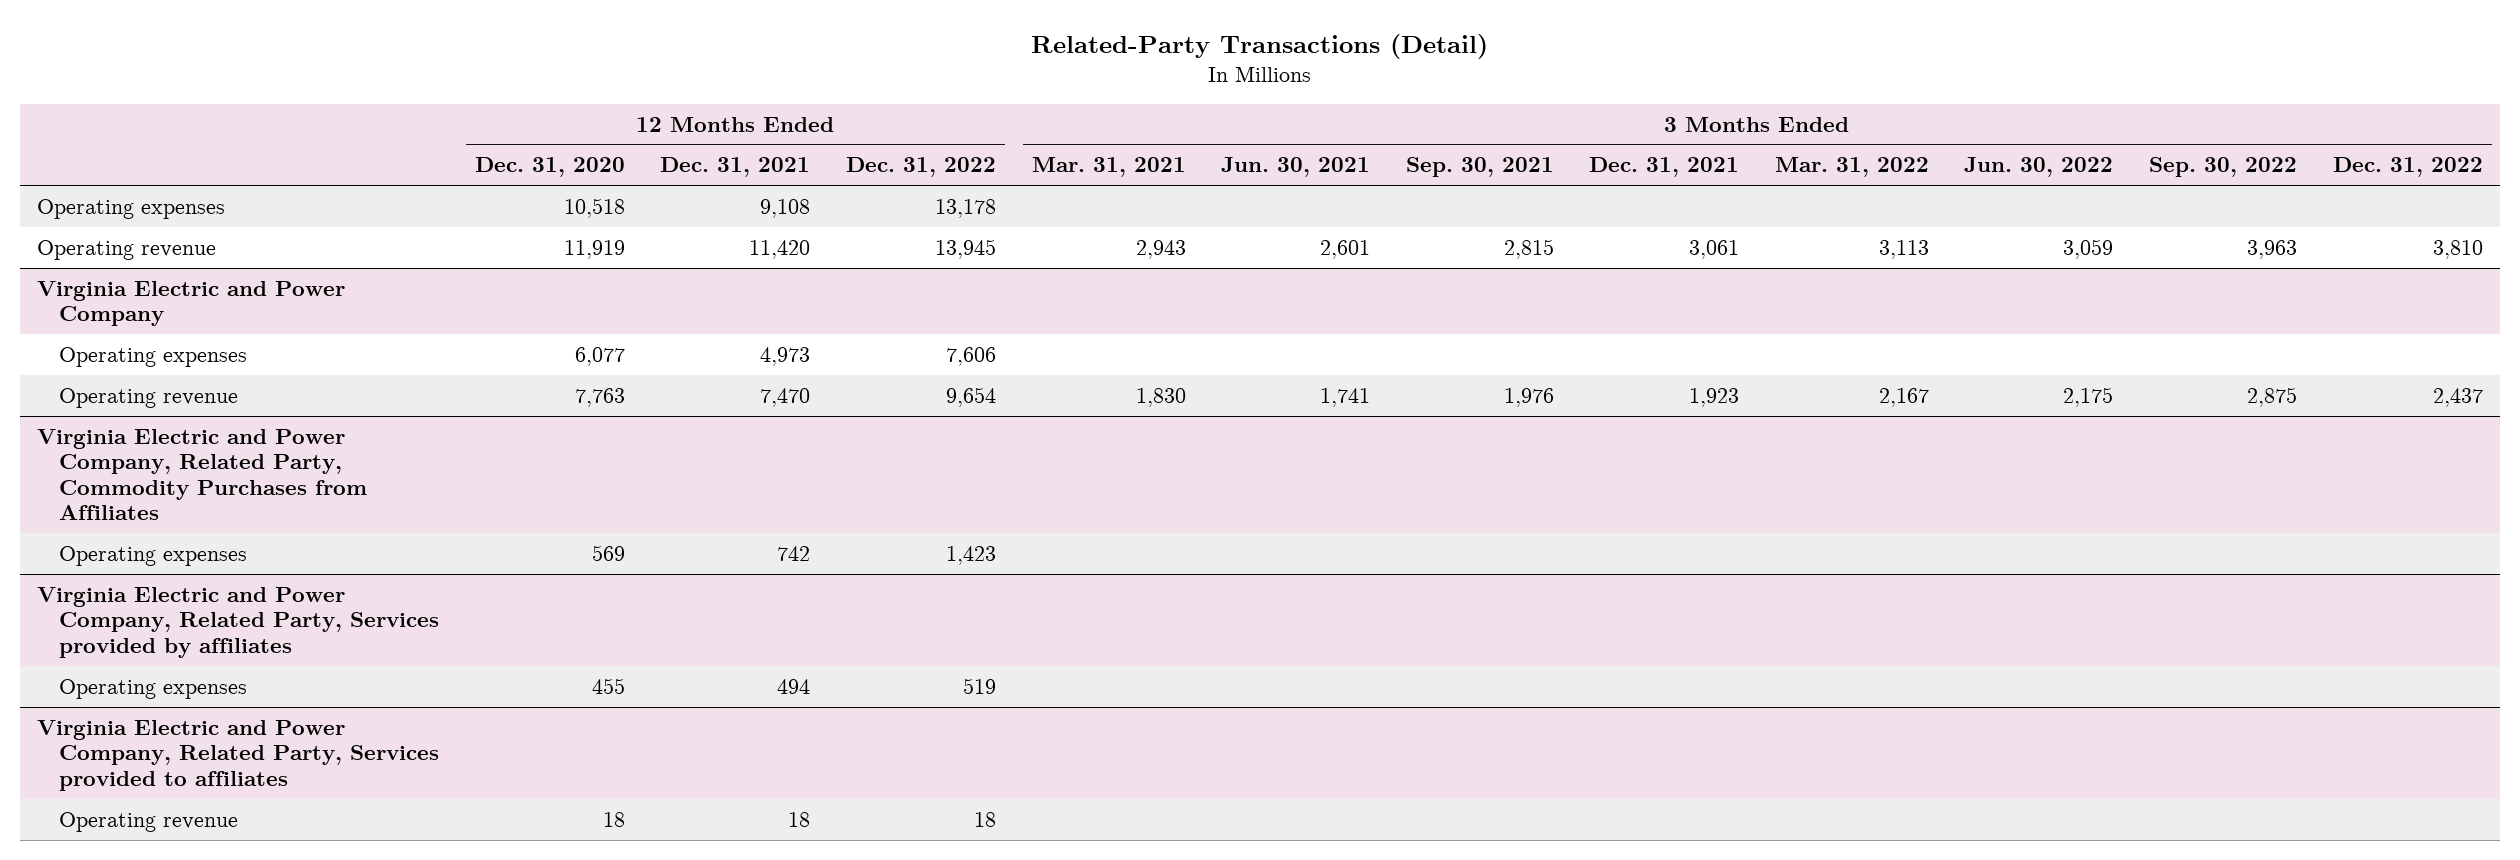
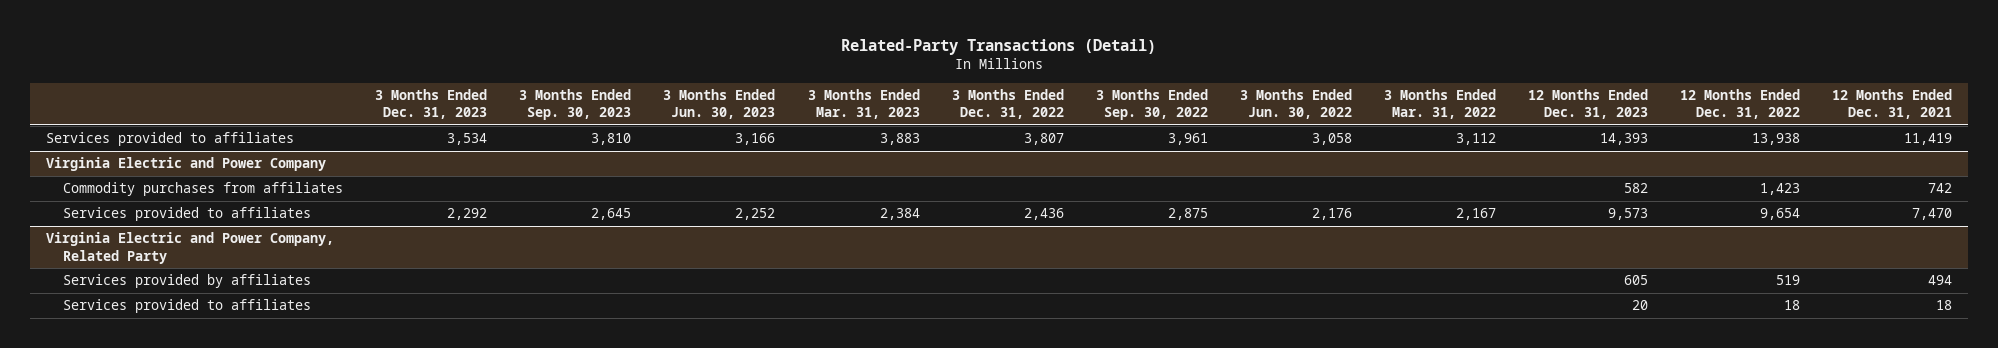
- | 12 Months Ended Dec. 31, 2020 | 12 Months Ended Dec. 31, 2021 | 12 Months Ended Dec. 31, 2022 | 3 Months Ended Mar. 31, 2021 | 3 Months Ended Jun. 30, 2021 | 3 Months Ended Sep. 30, 2021 | 3 Months Ended Dec. 31, 2021 | 3 Months Ended Mar. 31, 2022 | 3 Months Ended Jun. 30, 2022 | 3 Months Ended Sep. 30, 2022 | 3 Months Ended Dec. 31, 2022
+ | 3 Months Ended Dec. 31, 2023 | 3 Months Ended Sep. 30, 2023 | 3 Months Ended Jun. 30, 2023 | 3 Months Ended Mar. 31, 2023 | 3 Months Ended Dec. 31, 2022 | 3 Months Ended Sep. 30, 2022 | 3 Months Ended Jun. 30, 2022 | 3 Months Ended Mar. 31, 2022 | 12 Months Ended Dec. 31, 2023 | 12 Months Ended Dec. 31, 2022 | 12 Months Ended Dec. 31, 2021
- Operating expenses | 10,518 | 9,108 | 13,178 | | | | | | | |
- Operating revenue | 11,919 | 11,420 | 13,945 | 2,943 | 2,601 | 2,815 | 3,061 | 3,113 | 3,059 | 3,963 | 3,810
+ Services provided to affiliates | 3,534 | 3,810 | 3,166 | 3,883 | 3,807 | 3,961 | 3,058 | 3,112 | 14,393 | 13,938 | 11,419
@ Virginia Electric and Power Company
- Operating expenses | 6,077 | 4,973 | 7,606 | | | | | | | |
- Operating revenue | 7,763 | 7,470 | 9,654 | 1,830 | 1,741 | 1,976 | 1,923 | 2,167 | 2,175 | 2,875 | 2,437
- Virginia Electric and Power Company, Related Party, Commodity Purchases from Affiliates
- Operating expenses | 569 | 742 | 1,423 | | | | | | | |
- Virginia Electric and Power Company, Related Party, Services provided by affiliates
- Operating expenses | 455 | 494 | 519 | | | | | | | |
- Virginia Electric and Power Company, Related Party, Services provided to affiliates
- Operating revenue | 18 | 18 | 18 | | | | | | | |
@ Virginia Electric and Power Company
+ Commodity purchases from affiliates | | | | | | | | | 582 | 1,423 | 742
+ Services provided to affiliates | 2,292 | 2,645 | 2,252 | 2,384 | 2,436 | 2,875 | 2,176 | 2,167 | 9,573 | 9,654 | 7,470
+ Virginia Electric and Power Company, Related Party
+ Services provided by affiliates | | | | | | | | | 605 | 519 | 494
+ Services provided to affiliates | | | | | | | | | 20 | 18 | 18

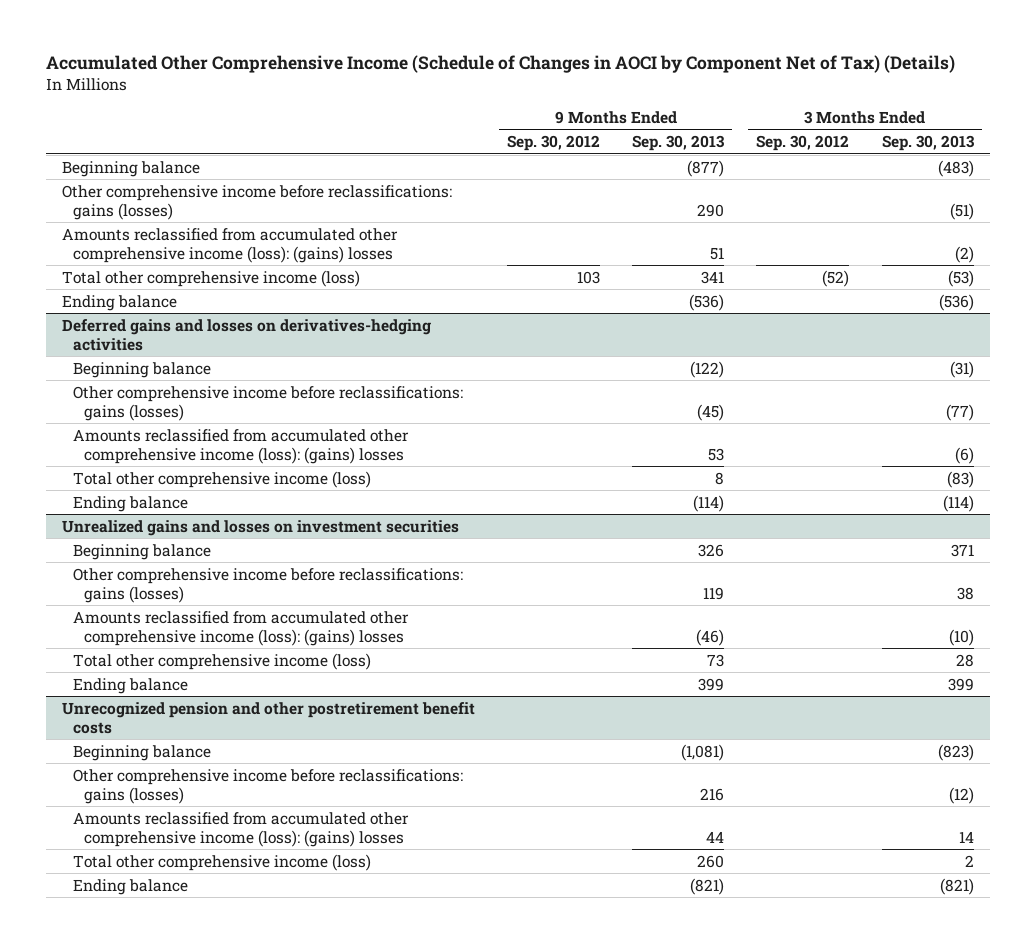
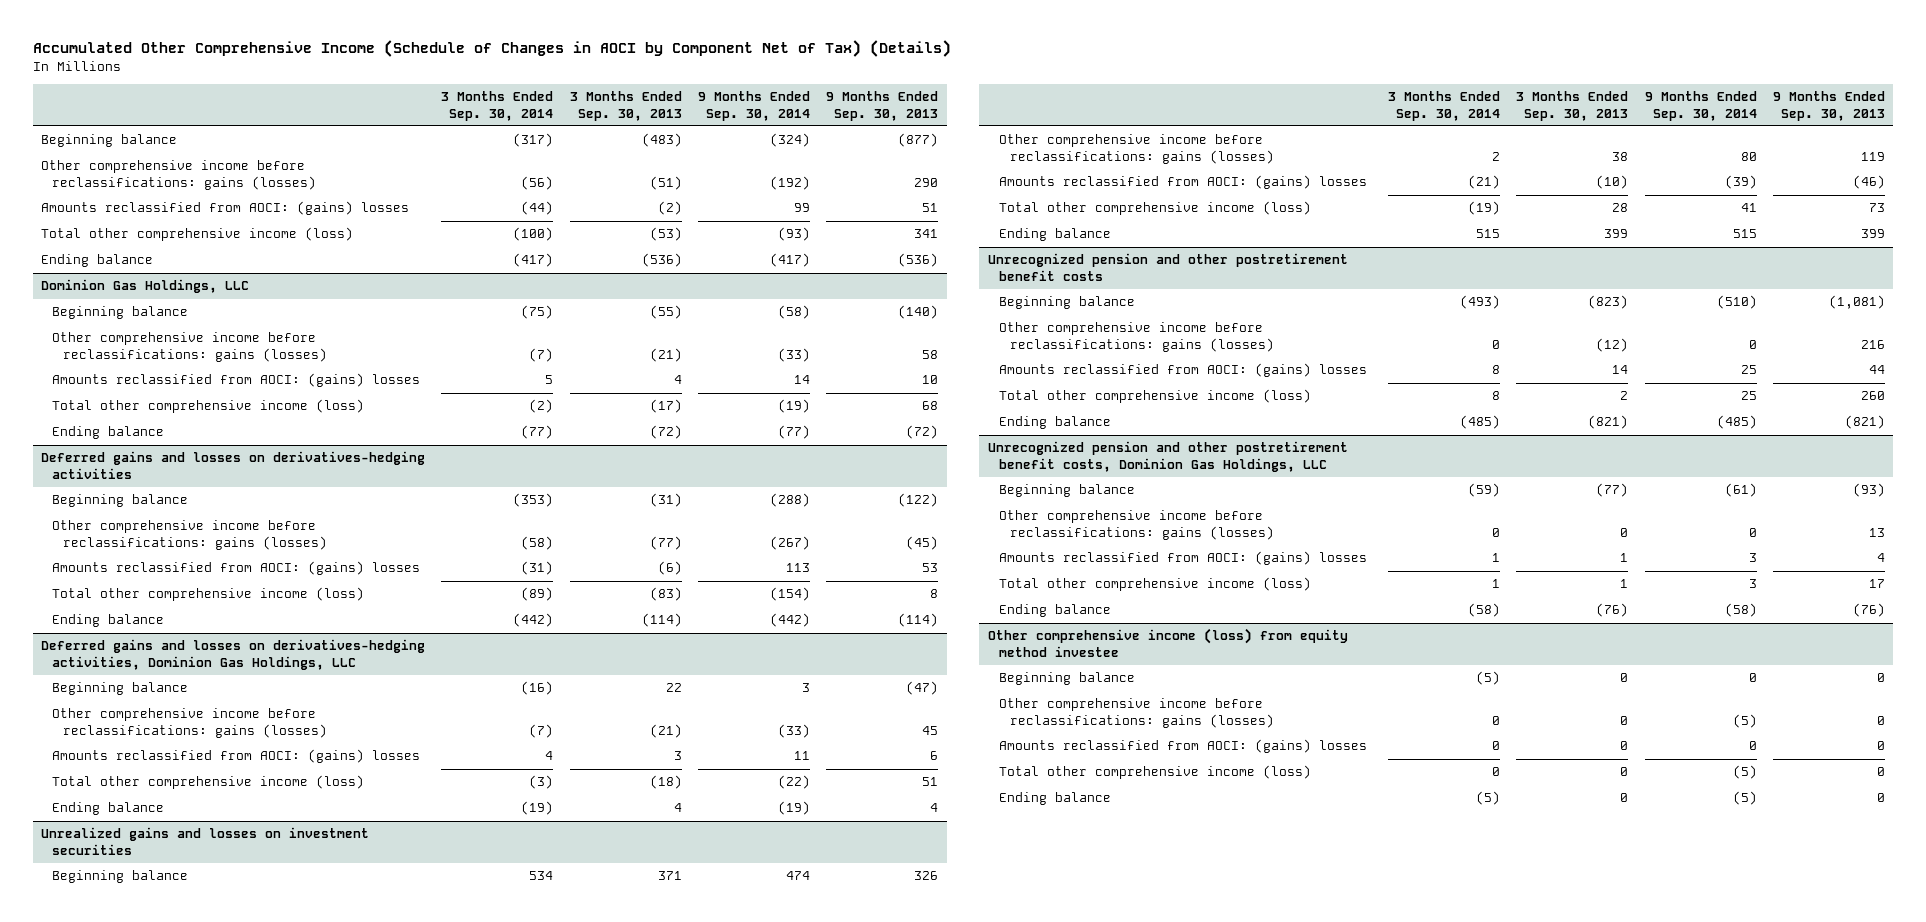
- | 9 Months Ended Sep. 30, 2012 | 9 Months Ended Sep. 30, 2013 | 3 Months Ended Sep. 30, 2012 | 3 Months Ended Sep. 30, 2013
+ | 3 Months Ended Sep. 30, 2014 | 3 Months Ended Sep. 30, 2013 | 9 Months Ended Sep. 30, 2014 | 9 Months Ended Sep. 30, 2013
- Amounts reclassified from accumulated other comprehensive income (loss): (gains) losses | | 51 | | (2)
+ Amounts reclassified from AOCI: (gains) losses | (44) | (2) | 99 | 51
+ Dominion Gas Holdings, LLC
+ Beginning balance | (75) | (55) | (58) | (140)
+ Other comprehensive income before reclassifications: gains (losses) | (7) | (21) | (33) | 58
+ Amounts reclassified from AOCI: (gains) losses | 5 | 4 | 14 | 10
+ Total other comprehensive income (loss) | (2) | (17) | (19) | 68
+ Ending balance | (77) | (72) | (77) | (72)
@ Deferred gains and losses on derivatives-hedging activities
- Amounts reclassified from accumulated other comprehensive income (loss): (gains) losses | | 53 | | (6)
+ Amounts reclassified from AOCI: (gains) losses | (31) | (6) | 113 | 53
+ Deferred gains and losses on derivatives-hedging activities, Dominion Gas Holdings, LLC
+ Beginning balance | (16) | 22 | 3 | (47)
+ Other comprehensive income before reclassifications: gains (losses) | (7) | (21) | (33) | 45
+ Amounts reclassified from AOCI: (gains) losses | 4 | 3 | 11 | 6
+ Total other comprehensive income (loss) | (3) | (18) | (22) | 51
+ Ending balance | (19) | 4 | (19) | 4
@ Unrealized gains and losses on investment securities
- Amounts reclassified from accumulated other comprehensive income (loss): (gains) losses | | (46) | | (10)
+ Amounts reclassified from AOCI: (gains) losses | (21) | (10) | (39) | (46)
@ Unrecognized pension and other postretirement benefit costs
- Amounts reclassified from accumulated other comprehensive income (loss): (gains) losses | | 44 | | 14
+ Amounts reclassified from AOCI: (gains) losses | 8 | 14 | 25 | 44
+ Unrecognized pension and other postretirement benefit costs, Dominion Gas Holdings, LLC
+ Beginning balance | (59) | (77) | (61) | (93)
+ Other comprehensive income before reclassifications: gains (losses) | 0 | 0 | 0 | 13
+ Amounts reclassified from AOCI: (gains) losses | 1 | 1 | 3 | 4
+ Total other comprehensive income (loss) | 1 | 1 | 3 | 17
+ Ending balance | (58) | (76) | (58) | (76)
+ Other comprehensive income (loss) from equity method investee
+ Beginning balance | (5) | 0 | 0 | 0
+ Other comprehensive income before reclassifications: gains (losses) | 0 | 0 | (5) | 0
+ Amounts reclassified from AOCI: (gains) losses | 0 | 0 | 0 | 0
+ Total other comprehensive income (loss) | 0 | 0 | (5) | 0
+ Ending balance | (5) | 0 | (5) | 0

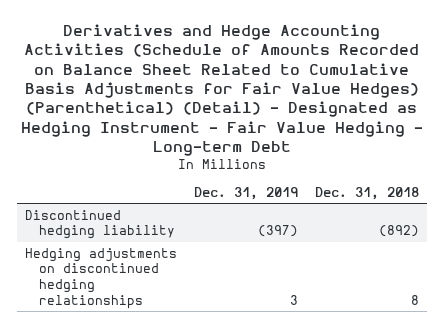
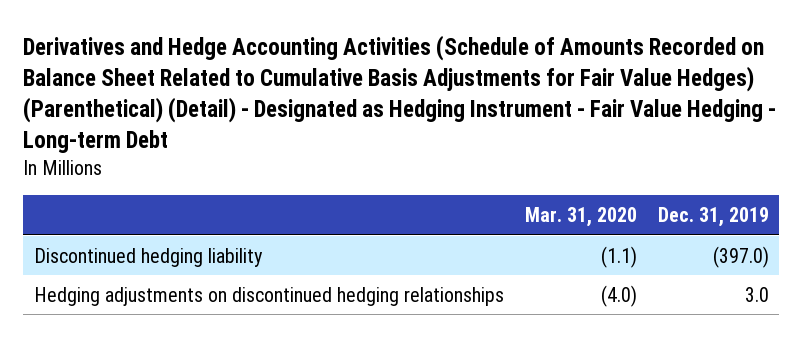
- | Dec. 31, 2019 | Dec. 31, 2018
+ | Mar. 31, 2020 | Dec. 31, 2019
- Discontinued hedging liability | (397) | (892)
- Hedging adjustments on discontinued hedging relationships | 3 | 8
+ Discontinued hedging liability | (1.1) | (397.0)
+ Hedging adjustments on discontinued hedging relationships | (4.0) | 3.0

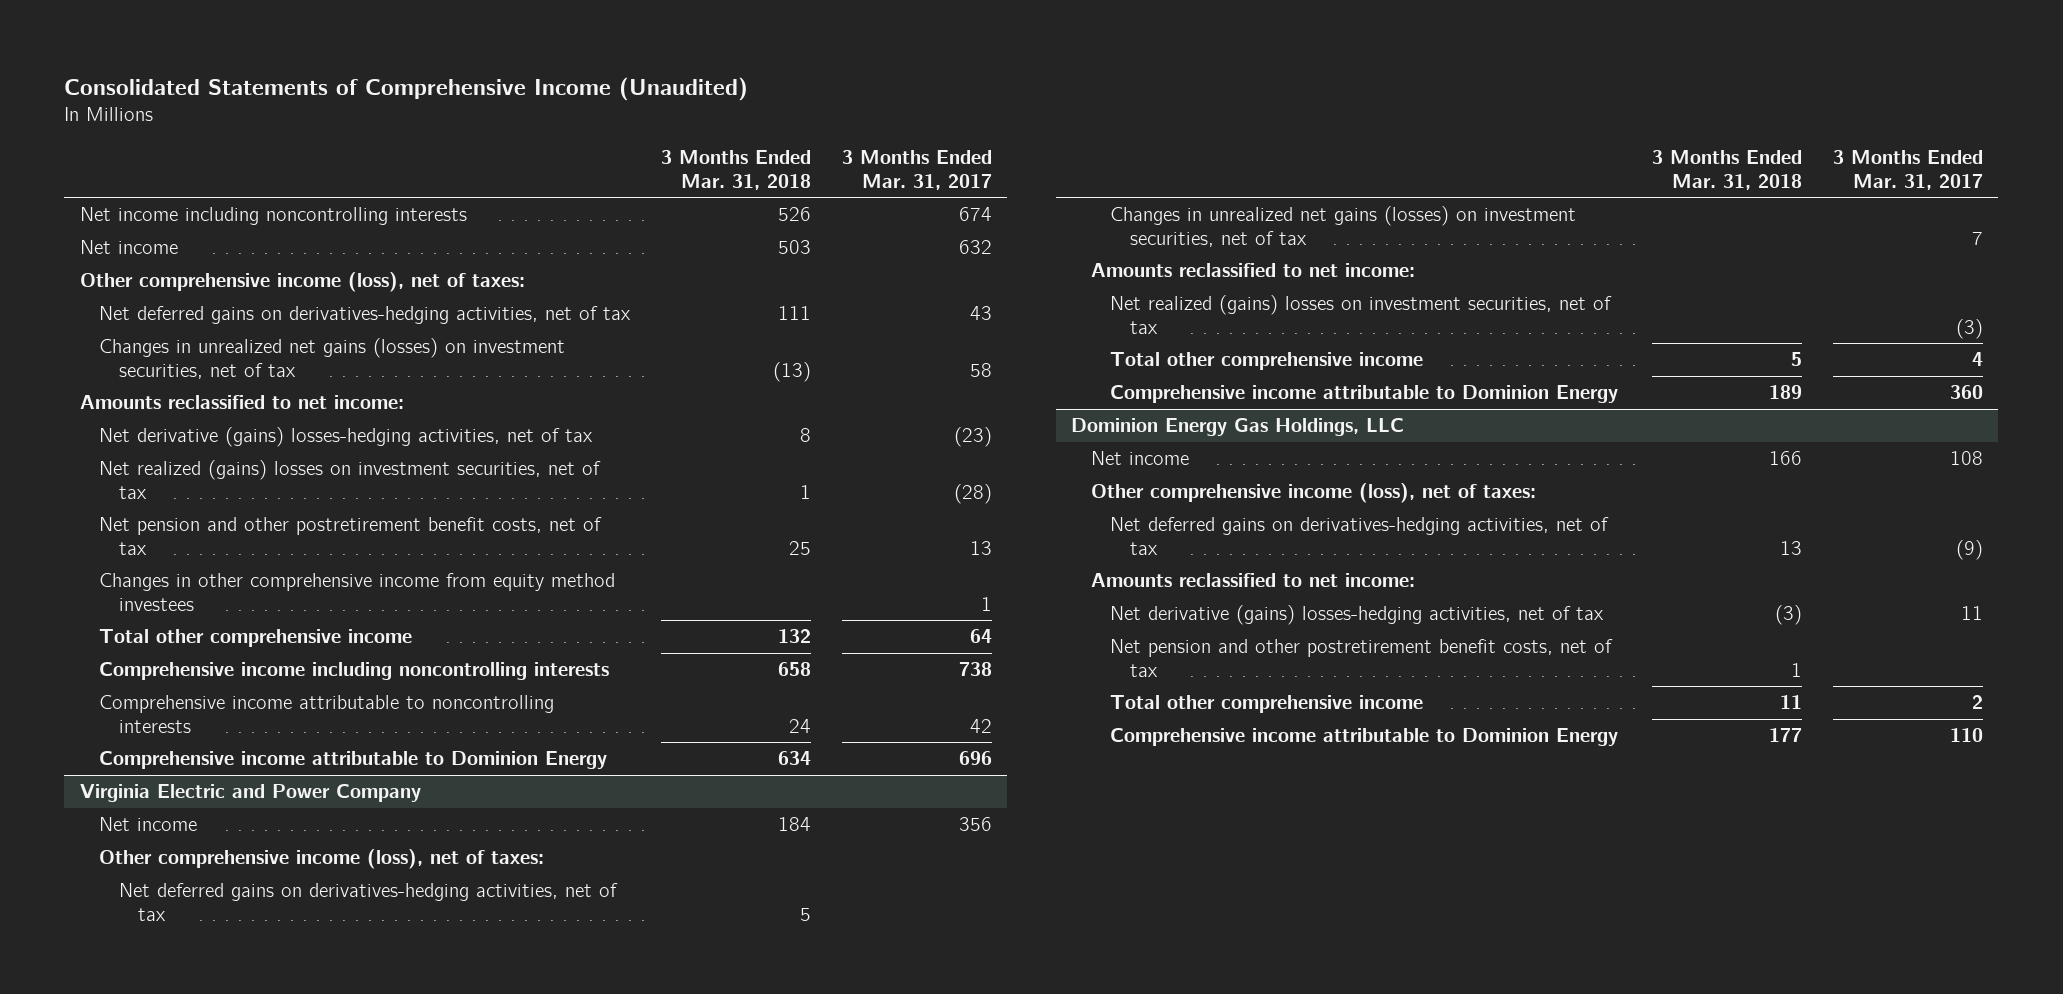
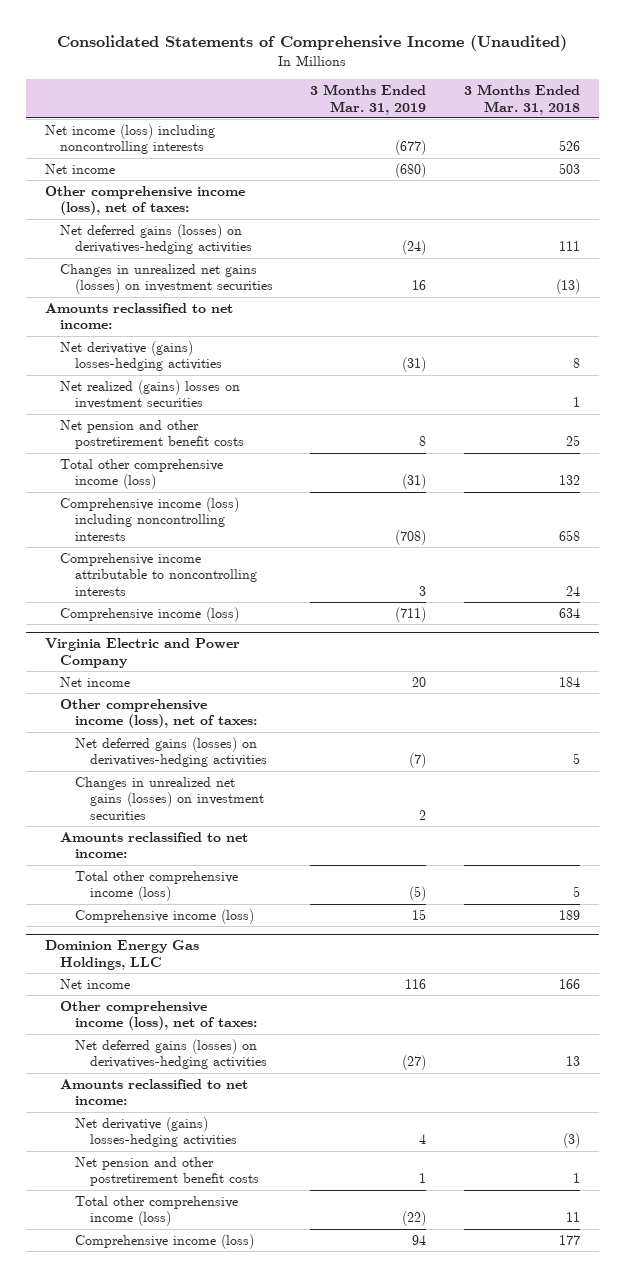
- | 3 Months Ended Mar. 31, 2018 | 3 Months Ended Mar. 31, 2017
+ | 3 Months Ended Mar. 31, 2019 | 3 Months Ended Mar. 31, 2018
- Net income including noncontrolling interests | 526 | 674
+ Net income (loss) including noncontrolling interests | (677) | 526
- Net deferred gains on derivatives-hedging activities, net of tax | 111 | 43
- Changes in unrealized net gains (losses) on investment securities, net of tax | (13) | 58
+ Net deferred gains (losses) on derivatives-hedging activities | (24) | 111
+ Changes in unrealized net gains (losses) on investment securities | 16 | (13)
- Net derivative (gains) losses-hedging activities, net of tax | 8 | (23)
- Net realized (gains) losses on investment securities, net of tax | 1 | (28)
- Net pension and other postretirement benefit costs, net of tax | 25 | 13
- Changes in other comprehensive income from equity method investees | | 1
- Total other comprehensive income | 132 | 64
- Comprehensive income including noncontrolling interests | 658 | 738
+ Net derivative (gains) losses-hedging activities | (31) | 8
+ Net realized (gains) losses on investment securities | | 1
+ Net pension and other postretirement benefit costs | 8 | 25
+ Total other comprehensive income (loss) | (31) | 132
+ Comprehensive income (loss) including noncontrolling interests | (708) | 658
- Comprehensive income attributable to Dominion Energy | 634 | 696
+ Comprehensive income (loss) | (711) | 634
@ Virginia Electric and Power Company
- Net deferred gains on derivatives-hedging activities, net of tax | 5 |
- Changes in unrealized net gains (losses) on investment securities, net of tax | | 7
+ Net deferred gains (losses) on derivatives-hedging activities | (7) | 5
+ Changes in unrealized net gains (losses) on investment securities | 2 |
- Net realized (gains) losses on investment securities, net of tax | | (3)
- Total other comprehensive income | 5 | 4
- Comprehensive income attributable to Dominion Energy | 189 | 360
+ Total other comprehensive income (loss) | (5) | 5
+ Comprehensive income (loss) | 15 | 189
@ Dominion Energy Gas Holdings, LLC
- Net deferred gains on derivatives-hedging activities, net of tax | 13 | (9)
+ Net deferred gains (losses) on derivatives-hedging activities | (27) | 13
- Net derivative (gains) losses-hedging activities, net of tax | (3) | 11
- Net pension and other postretirement benefit costs, net of tax | 1 |
- Total other comprehensive income | 11 | 2
- Comprehensive income attributable to Dominion Energy | 177 | 110
+ Net derivative (gains) losses-hedging activities | 4 | (3)
+ Net pension and other postretirement benefit costs | 1 | 1
+ Total other comprehensive income (loss) | (22) | 11
+ Comprehensive income (loss) | 94 | 177

